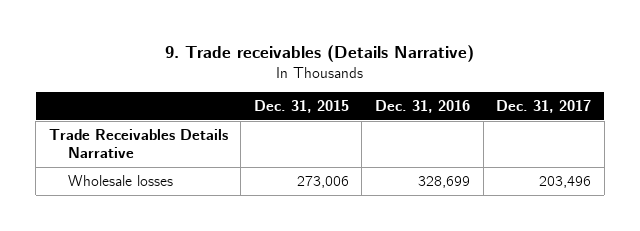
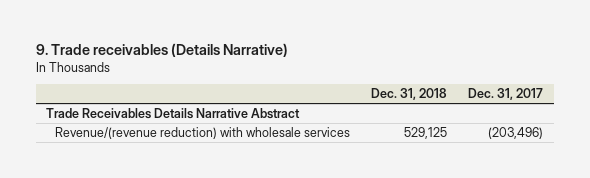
- | Dec. 31, 2015 | Dec. 31, 2016 | Dec. 31, 2017
+ | Dec. 31, 2018 | Dec. 31, 2017
- Trade Receivables Details Narrative
- Wholesale losses | 273,006 | 328,699 | 203,496
+ Trade Receivables Details Narrative Abstract
+ Revenue/(revenue reduction) with wholesale services | 529,125 | (203,496)

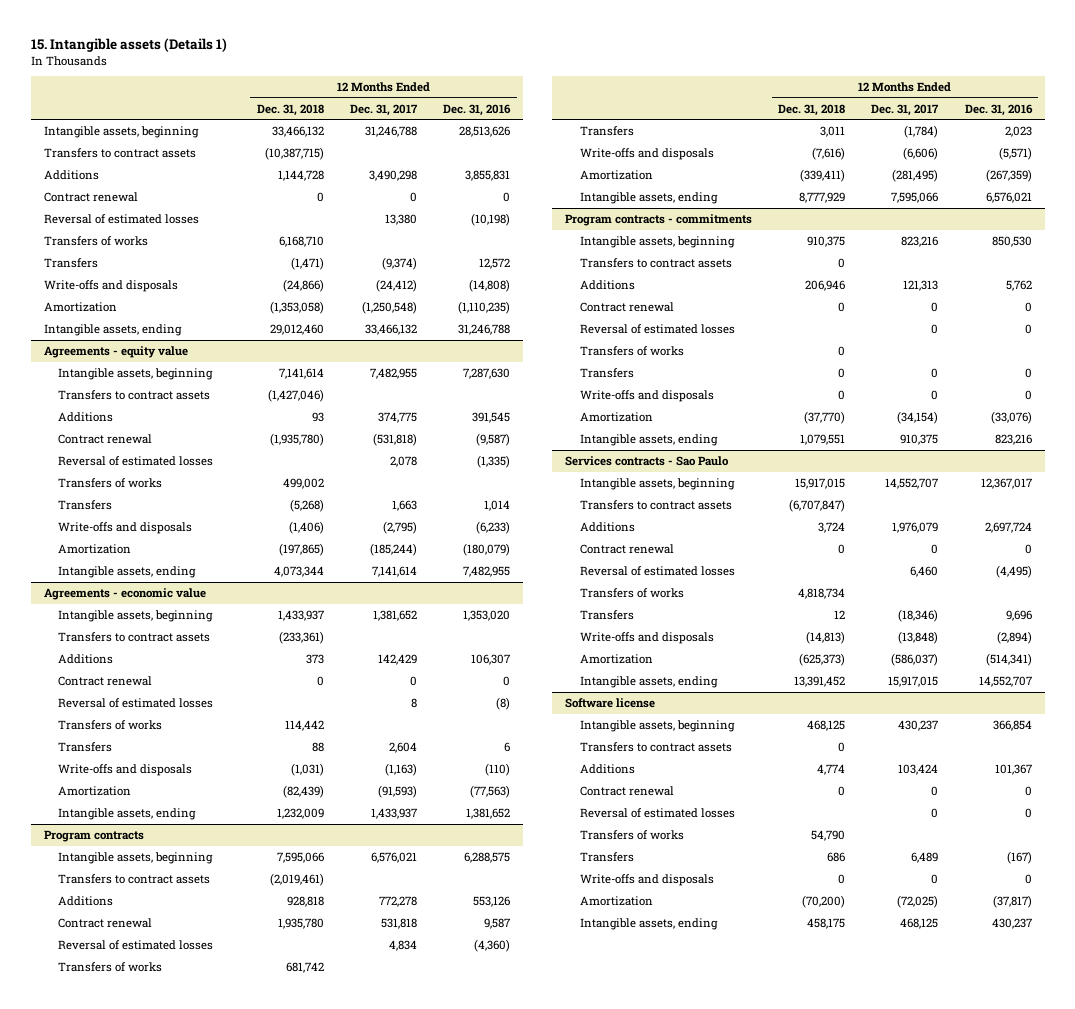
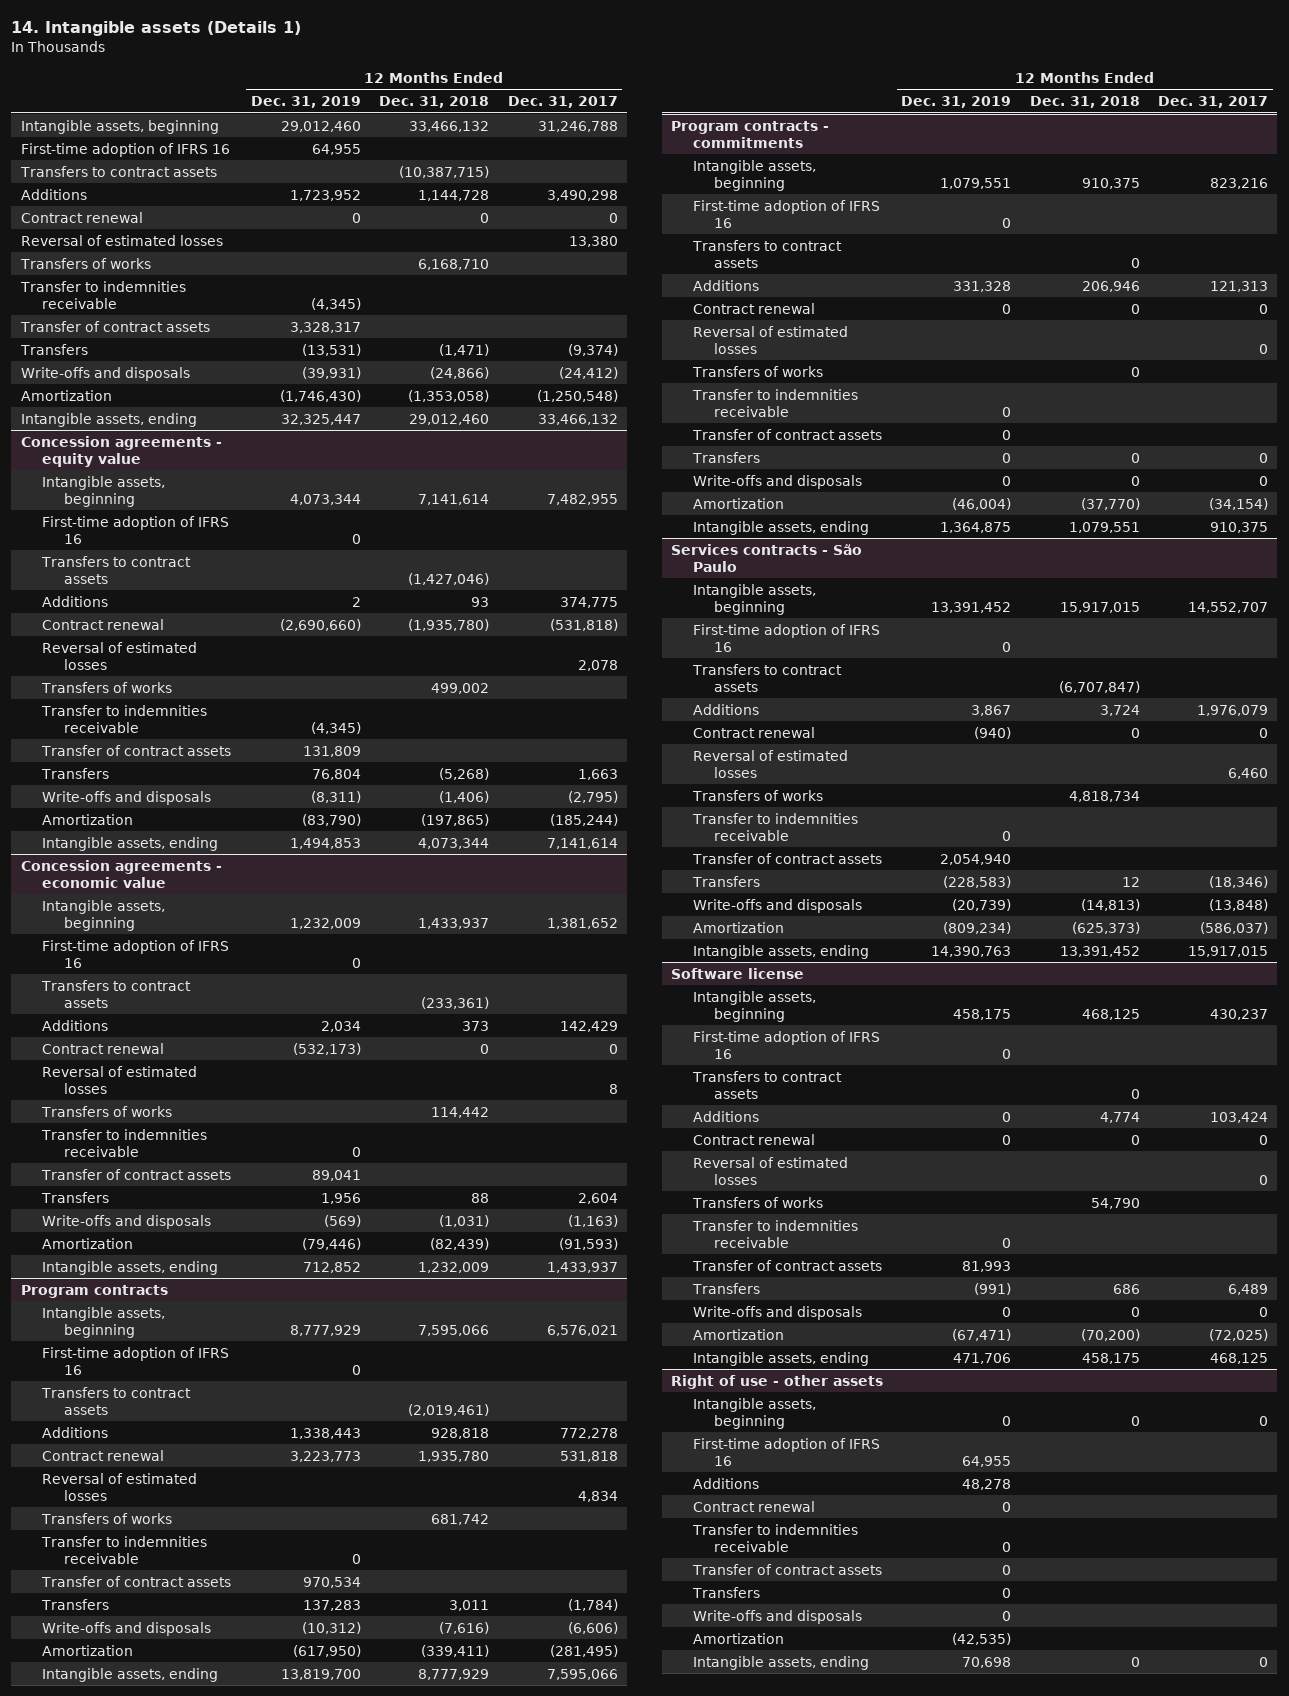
- 15. Intangible assets (Details 1)
+ 14. Intangible assets (Details 1)
- | 12 Months Ended Dec. 31, 2018 | 12 Months Ended Dec. 31, 2017 | 12 Months Ended Dec. 31, 2016
+ | 12 Months Ended Dec. 31, 2019 | 12 Months Ended Dec. 31, 2018 | 12 Months Ended Dec. 31, 2017
+ First-time adoption of IFRS 16 | 64,955 | |
+ Transfer to indemnities receivable | (4,345) | |
+ Transfer of contract assets | 3,328,317 | |
- Agreements - equity value
+ Concession agreements - equity value
+ First-time adoption of IFRS 16 | 0 | |
+ Transfer to indemnities receivable | (4,345) | |
+ Transfer of contract assets | 131,809 | |
- Agreements - economic value
+ Concession agreements - economic value
+ First-time adoption of IFRS 16 | 0 | |
+ Transfer to indemnities receivable | 0 | |
+ Transfer of contract assets | 89,041 | |
@ Program contracts
+ First-time adoption of IFRS 16 | 0 | |
+ Transfer to indemnities receivable | 0 | |
+ Transfer of contract assets | 970,534 | |
@ Program contracts - commitments
+ First-time adoption of IFRS 16 | 0 | |
+ Transfer to indemnities receivable | 0 | |
+ Transfer of contract assets | 0 | |
- Services contracts - Sao Paulo
+ Services contracts - São Paulo
+ First-time adoption of IFRS 16 | 0 | |
+ Transfer to indemnities receivable | 0 | |
+ Transfer of contract assets | 2,054,940 | |
@ Software license
+ First-time adoption of IFRS 16 | 0 | |
+ Transfer to indemnities receivable | 0 | |
+ Transfer of contract assets | 81,993 | |
+ Right of use - other assets
+ Intangible assets, beginning | 0 | 0 | 0
+ First-time adoption of IFRS 16 | 64,955 | |
+ Additions | 48,278 | |
+ Contract renewal | 0 | |
+ Transfer to indemnities receivable | 0 | |
+ Transfer of contract assets | 0 | |
+ Transfers | 0 | |
+ Write-offs and disposals | 0 | |
+ Amortization | (42,535) | |
+ Intangible assets, ending | 70,698 | 0 | 0

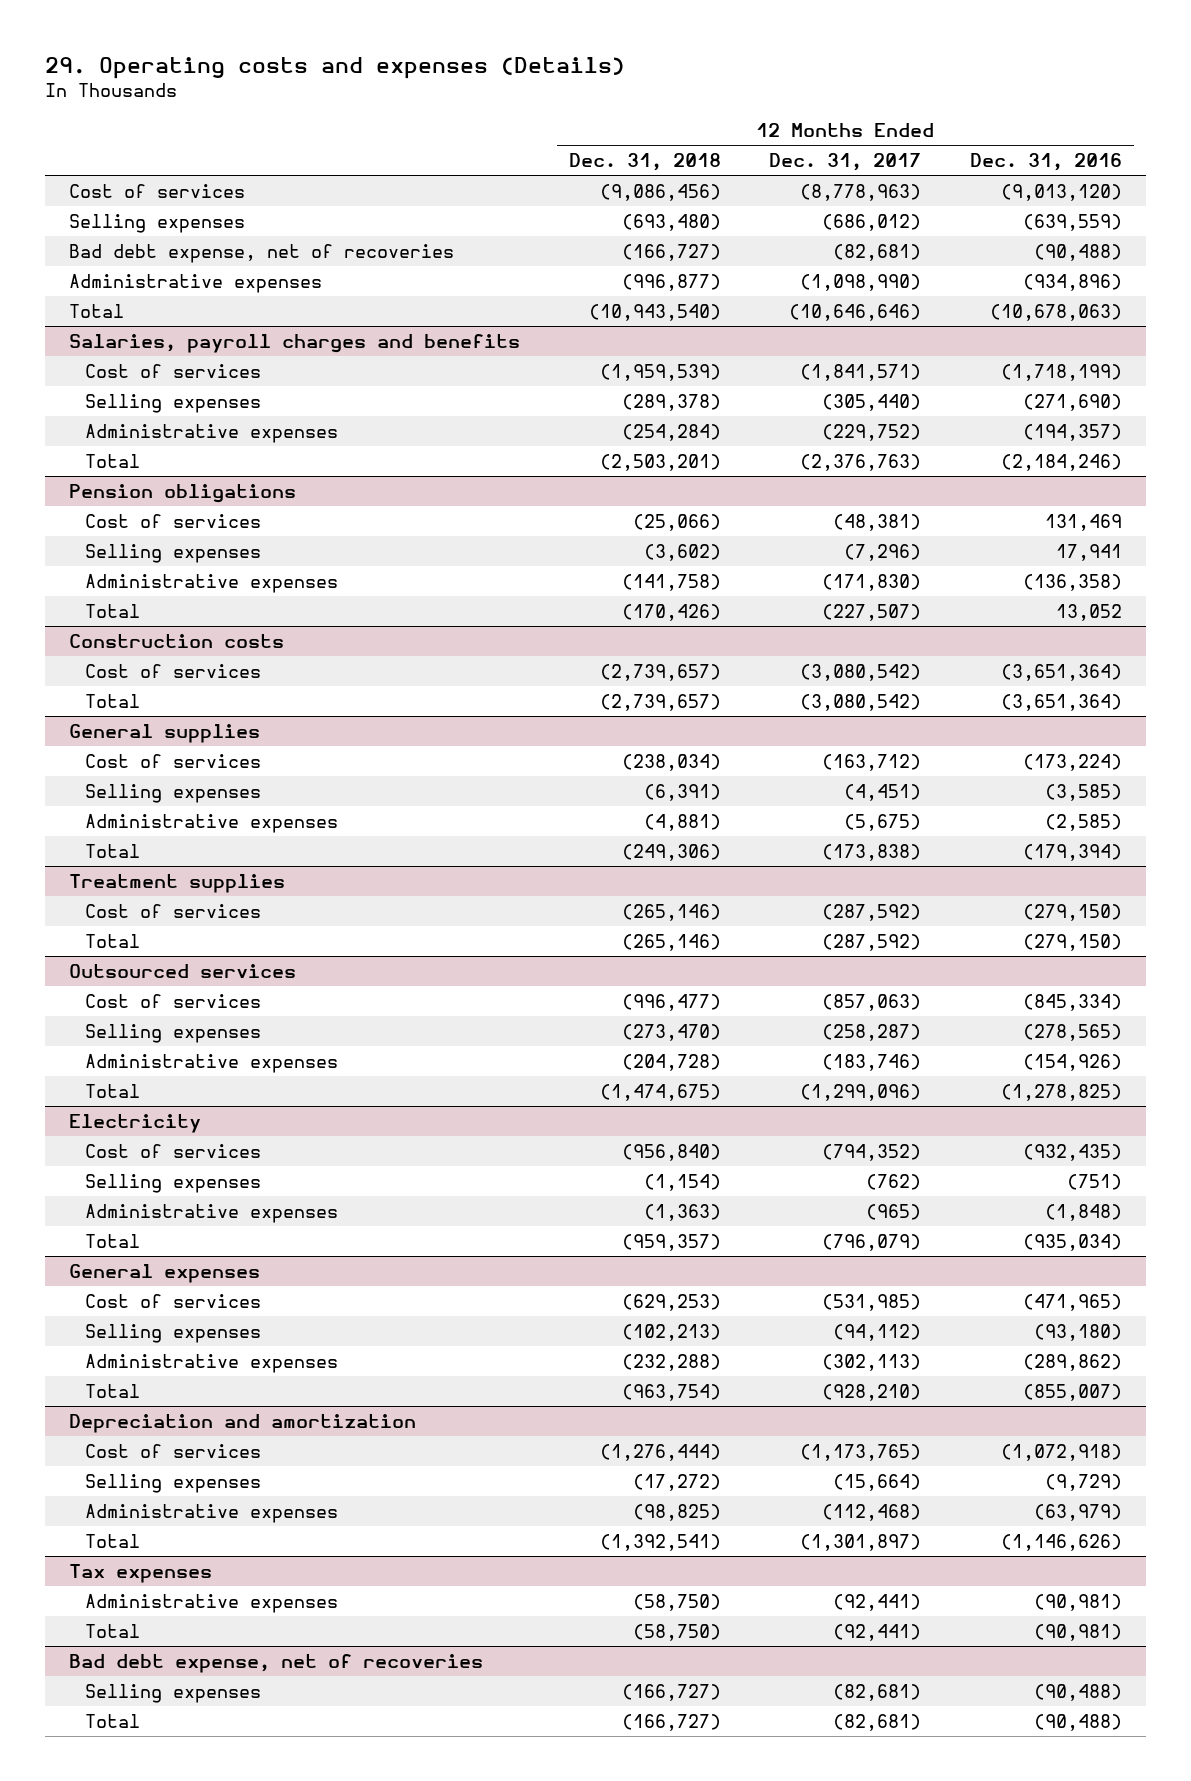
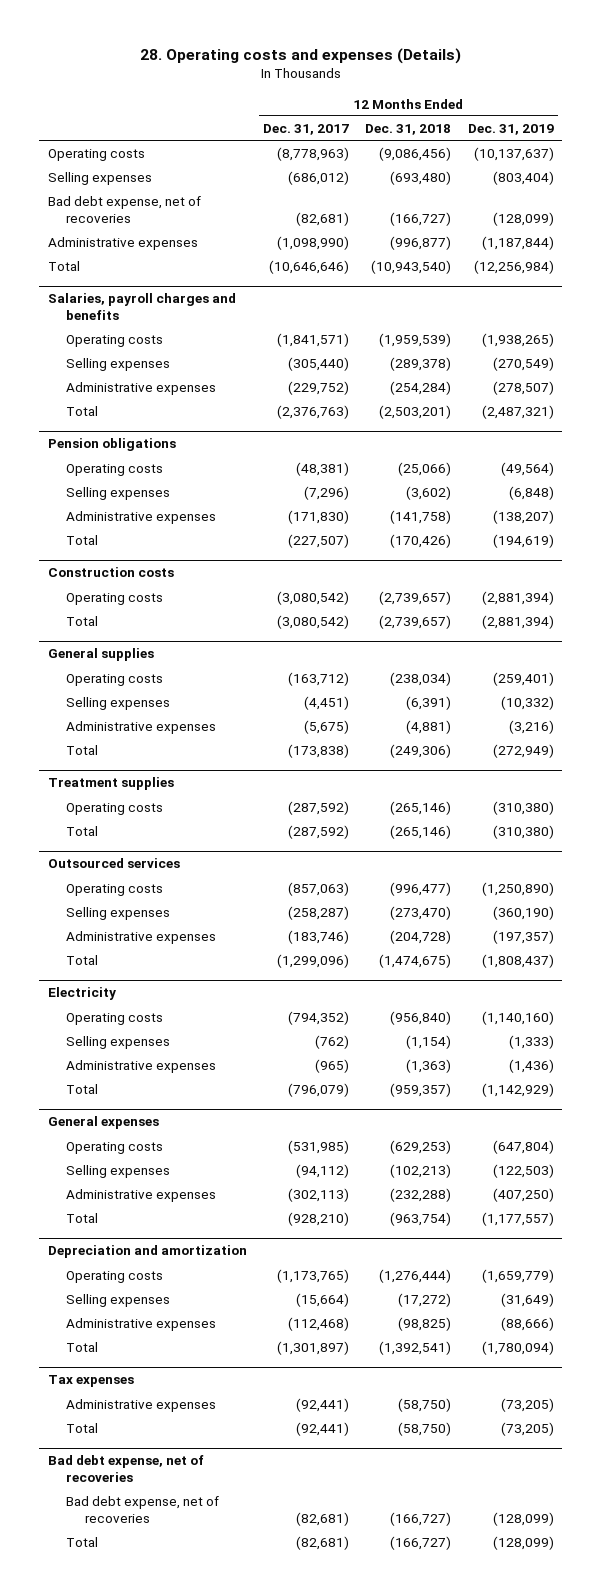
- 29. Operating costs and expenses (Details)
+ 28. Operating costs and expenses (Details)
- | 12 Months Ended Dec. 31, 2018 | 12 Months Ended Dec. 31, 2017 | 12 Months Ended Dec. 31, 2016
+ | 12 Months Ended Dec. 31, 2017 | 12 Months Ended Dec. 31, 2018 | 12 Months Ended Dec. 31, 2019
- Cost of services | (9,086,456) | (8,778,963) | (9,013,120)
+ Operating costs | (8,778,963) | (9,086,456) | (10,137,637)
@ Salaries, payroll charges and benefits
- Cost of services | (1,959,539) | (1,841,571) | (1,718,199)
+ Operating costs | (1,841,571) | (1,959,539) | (1,938,265)
@ Pension obligations
- Cost of services | (25,066) | (48,381) | 131,469
+ Operating costs | (48,381) | (25,066) | (49,564)
@ Construction costs
- Cost of services | (2,739,657) | (3,080,542) | (3,651,364)
+ Operating costs | (3,080,542) | (2,739,657) | (2,881,394)
@ General supplies
- Cost of services | (238,034) | (163,712) | (173,224)
+ Operating costs | (163,712) | (238,034) | (259,401)
@ Treatment supplies
- Cost of services | (265,146) | (287,592) | (279,150)
+ Operating costs | (287,592) | (265,146) | (310,380)
@ Outsourced services
- Cost of services | (996,477) | (857,063) | (845,334)
+ Operating costs | (857,063) | (996,477) | (1,250,890)
@ Electricity
- Cost of services | (956,840) | (794,352) | (932,435)
+ Operating costs | (794,352) | (956,840) | (1,140,160)
@ General expenses
- Cost of services | (629,253) | (531,985) | (471,965)
+ Operating costs | (531,985) | (629,253) | (647,804)
@ Depreciation and amortization
- Cost of services | (1,276,444) | (1,173,765) | (1,072,918)
+ Operating costs | (1,173,765) | (1,276,444) | (1,659,779)
@ Bad debt expense, net of recoveries
- Selling expenses | (166,727) | (82,681) | (90,488)
+ Bad debt expense, net of recoveries | (82,681) | (166,727) | (128,099)

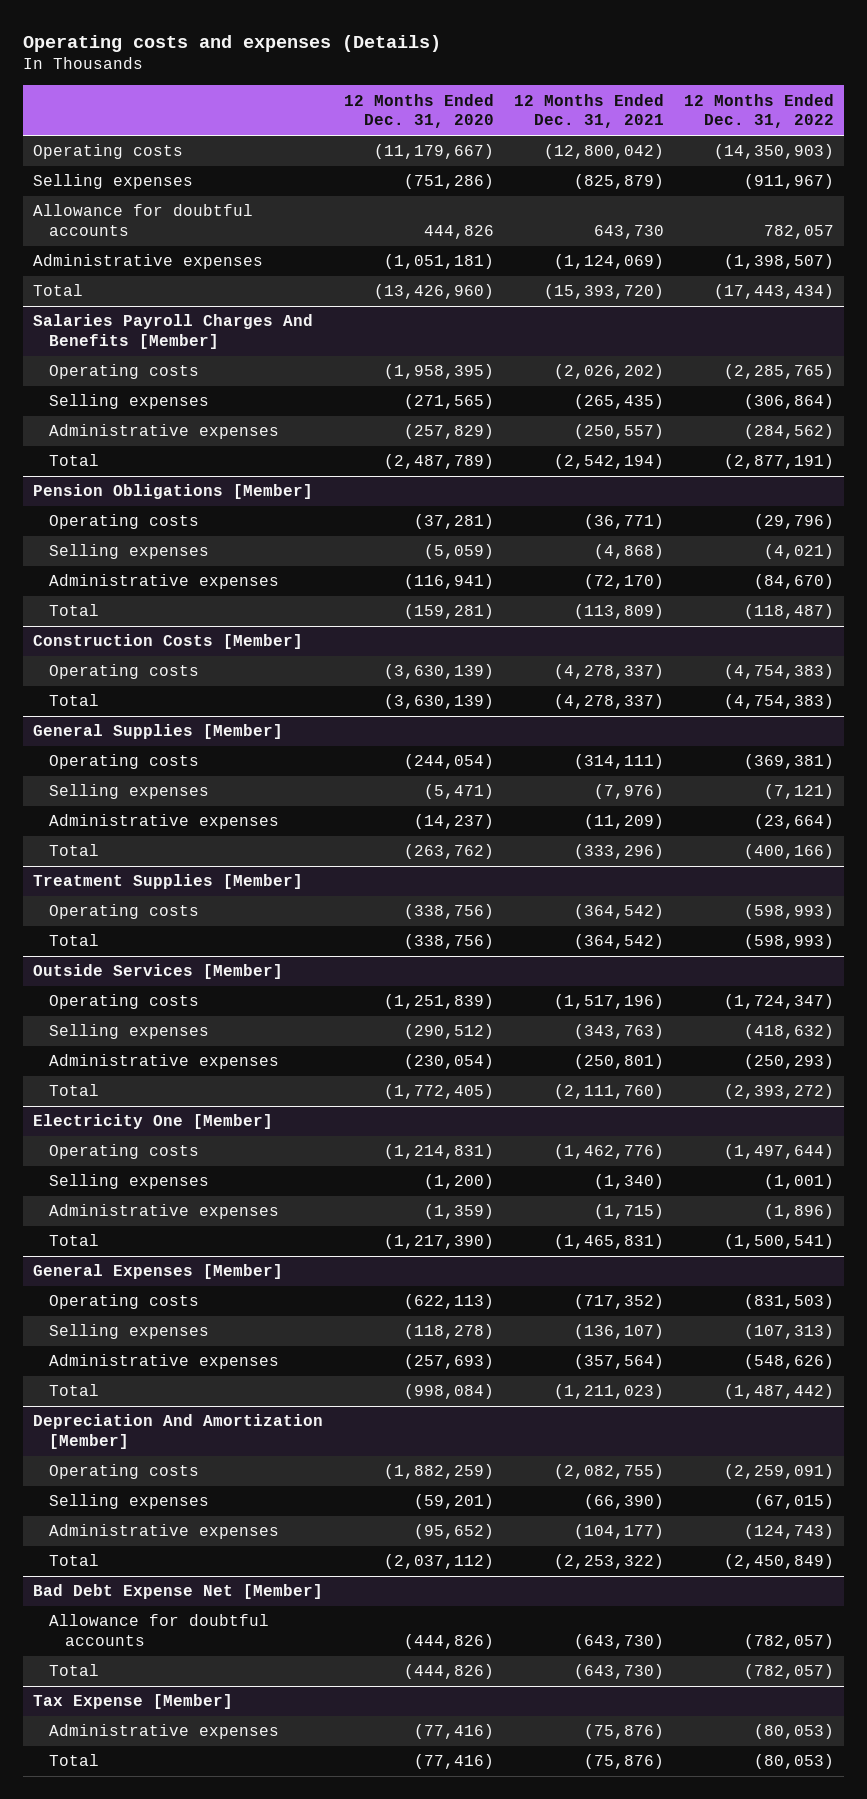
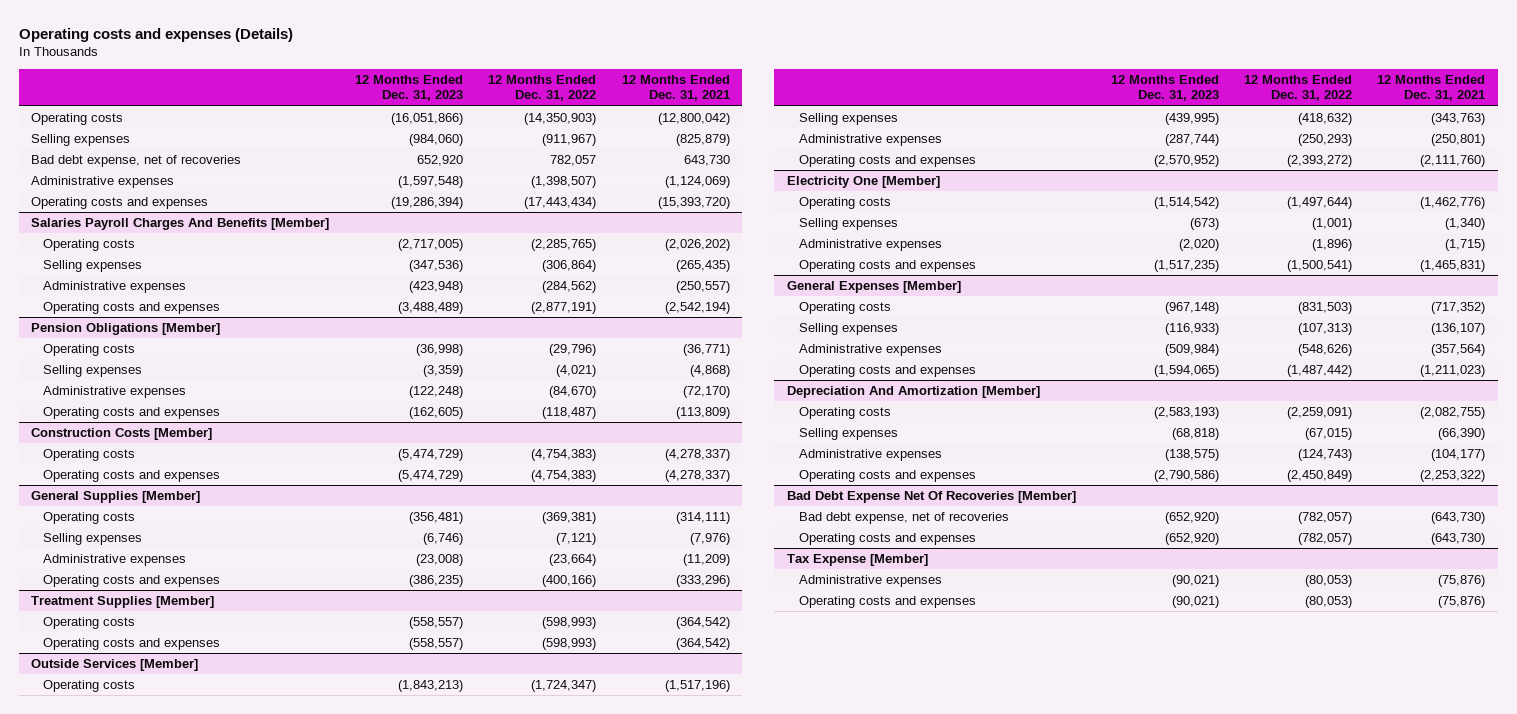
- | 12 Months Ended Dec. 31, 2020 | 12 Months Ended Dec. 31, 2021 | 12 Months Ended Dec. 31, 2022
+ | 12 Months Ended Dec. 31, 2023 | 12 Months Ended Dec. 31, 2022 | 12 Months Ended Dec. 31, 2021
- Allowance for doubtful accounts | 444,826 | 643,730 | 782,057
+ Bad debt expense, net of recoveries | 652,920 | 782,057 | 643,730
- Total | (13,426,960) | (15,393,720) | (17,443,434)
+ Operating costs and expenses | (19,286,394) | (17,443,434) | (15,393,720)
@ Salaries Payroll Charges And Benefits [Member]
- Total | (2,487,789) | (2,542,194) | (2,877,191)
+ Operating costs and expenses | (3,488,489) | (2,877,191) | (2,542,194)
@ Pension Obligations [Member]
- Total | (159,281) | (113,809) | (118,487)
+ Operating costs and expenses | (162,605) | (118,487) | (113,809)
@ Construction Costs [Member]
- Total | (3,630,139) | (4,278,337) | (4,754,383)
+ Operating costs and expenses | (5,474,729) | (4,754,383) | (4,278,337)
@ General Supplies [Member]
- Total | (263,762) | (333,296) | (400,166)
+ Operating costs and expenses | (386,235) | (400,166) | (333,296)
@ Treatment Supplies [Member]
- Total | (338,756) | (364,542) | (598,993)
+ Operating costs and expenses | (558,557) | (598,993) | (364,542)
@ Outside Services [Member]
- Total | (1,772,405) | (2,111,760) | (2,393,272)
+ Operating costs and expenses | (2,570,952) | (2,393,272) | (2,111,760)
@ Electricity One [Member]
- Total | (1,217,390) | (1,465,831) | (1,500,541)
+ Operating costs and expenses | (1,517,235) | (1,500,541) | (1,465,831)
@ General Expenses [Member]
- Total | (998,084) | (1,211,023) | (1,487,442)
+ Operating costs and expenses | (1,594,065) | (1,487,442) | (1,211,023)
@ Depreciation And Amortization [Member]
- Total | (2,037,112) | (2,253,322) | (2,450,849)
- Bad Debt Expense Net [Member]
- Allowance for doubtful accounts | (444,826) | (643,730) | (782,057)
- Total | (444,826) | (643,730) | (782,057)
@ Depreciation And Amortization [Member]
+ Operating costs and expenses | (2,790,586) | (2,450,849) | (2,253,322)
+ Bad Debt Expense Net Of Recoveries [Member]
+ Bad debt expense, net of recoveries | (652,920) | (782,057) | (643,730)
+ Operating costs and expenses | (652,920) | (782,057) | (643,730)
@ Tax Expense [Member]
- Total | (77,416) | (75,876) | (80,053)
+ Operating costs and expenses | (90,021) | (80,053) | (75,876)

